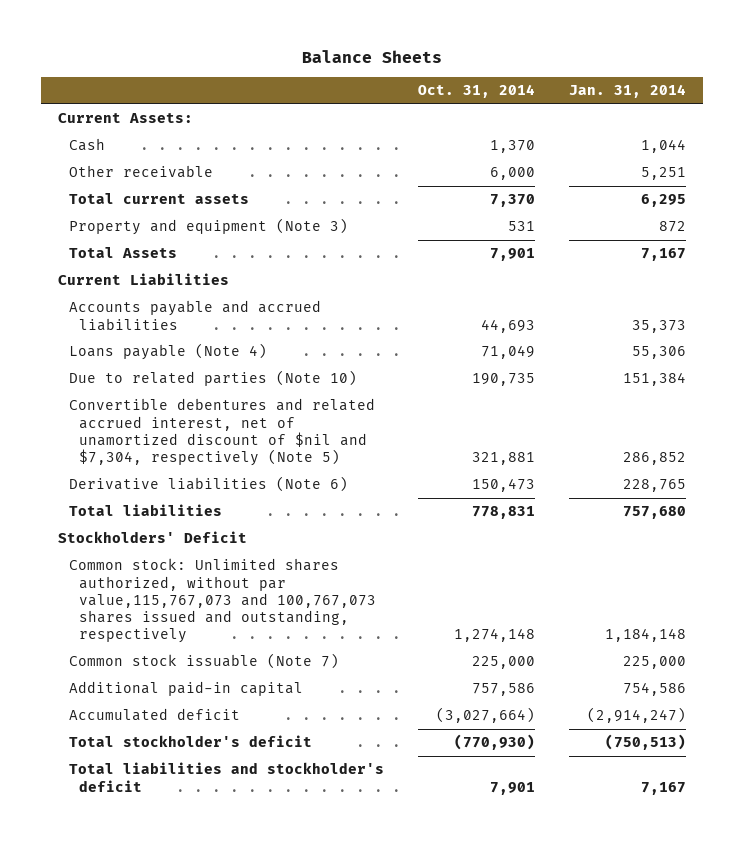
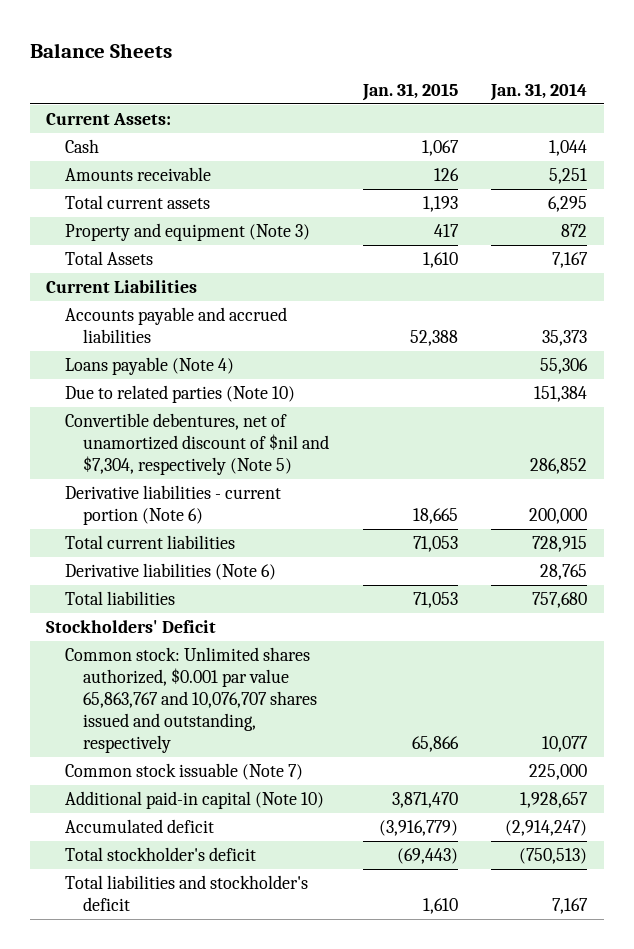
- | Oct. 31, 2014 | Jan. 31, 2014
+ | Jan. 31, 2015 | Jan. 31, 2014
- Other receivable | 6,000 | 5,251
+ Amounts receivable | 126 | 5,251
- Convertible debentures and related accrued interest, net of unamortized discount of $nil and $7,304, respectively (Note 5) | 321,881 | 286,852
- Derivative liabilities (Note 6) | 150,473 | 228,765
+ Convertible debentures, net of unamortized discount of $nil and $7,304, respectively (Note 5) | | 286,852
+ Derivative liabilities - current portion (Note 6) | 18,665 | 200,000
+ Total current liabilities | 71,053 | 728,915
+ Derivative liabilities (Note 6) | | 28,765
- Common stock: Unlimited shares authorized, without par value,115,767,073 and 100,767,073 shares issued and outstanding, respectively | 1,274,148 | 1,184,148
+ Common stock: Unlimited shares authorized, $0.001 par value 65,863,767 and 10,076,707 shares issued and outstanding, respectively | 65,866 | 10,077
- Additional paid-in capital | 757,586 | 754,586
+ Additional paid-in capital (Note 10) | 3,871,470 | 1,928,657

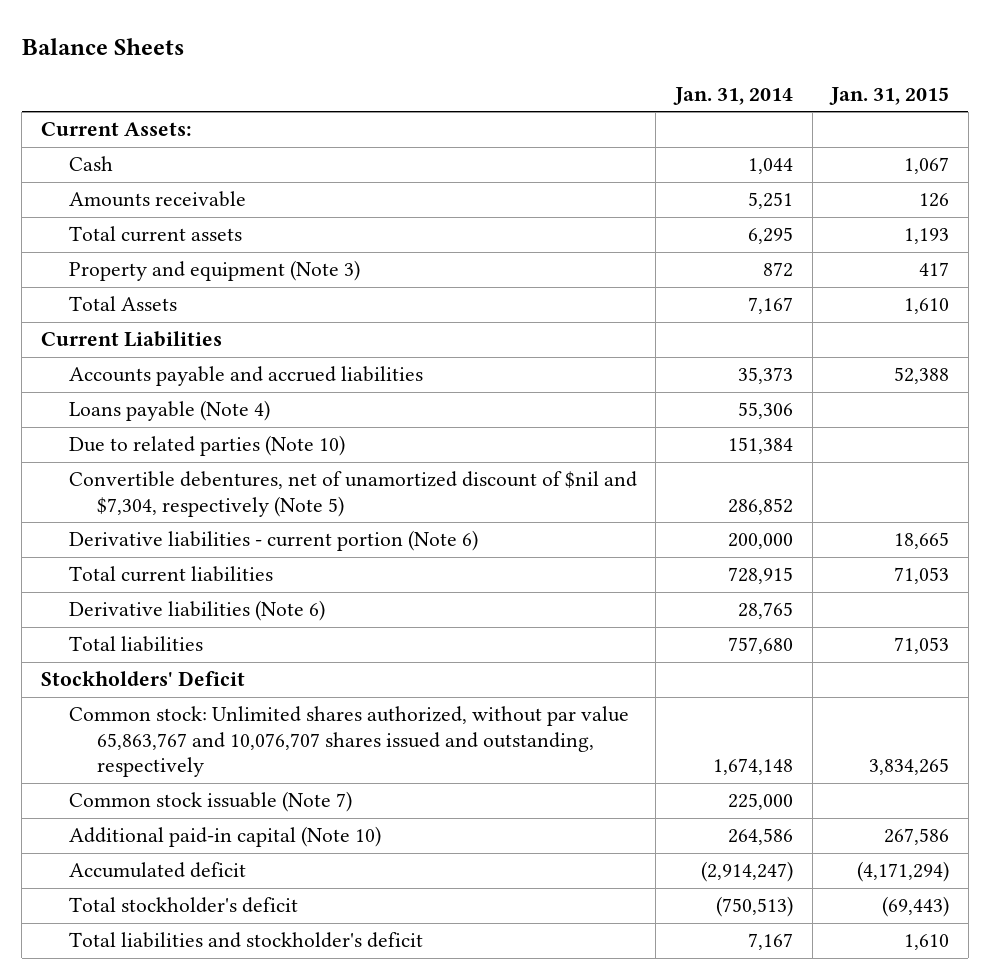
- | Jan. 31, 2015 | Jan. 31, 2014
+ | Jan. 31, 2014 | Jan. 31, 2015
- Common stock: Unlimited shares authorized, $0.001 par value 65,863,767 and 10,076,707 shares issued and outstanding, respectively | 65,866 | 10,077
+ Common stock: Unlimited shares authorized, without par value 65,863,767 and 10,076,707 shares issued and outstanding, respectively | 1,674,148 | 3,834,265
- Additional paid-in capital (Note 10) | 3,871,470 | 1,928,657
- Accumulated deficit | (3,916,779) | (2,914,247)
+ Additional paid-in capital (Note 10) | 264,586 | 267,586
+ Accumulated deficit | (2,914,247) | (4,171,294)

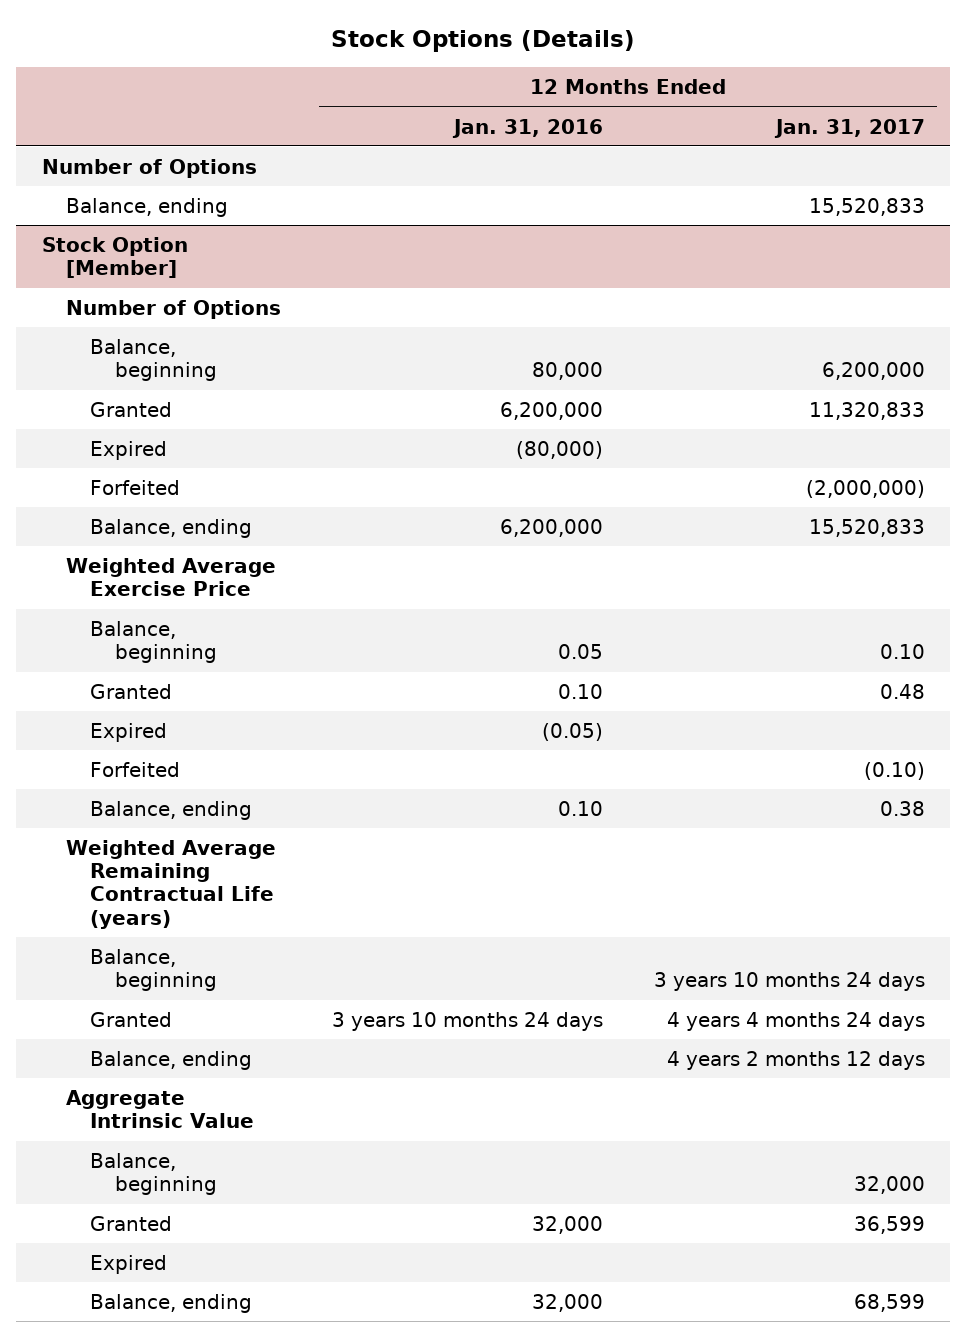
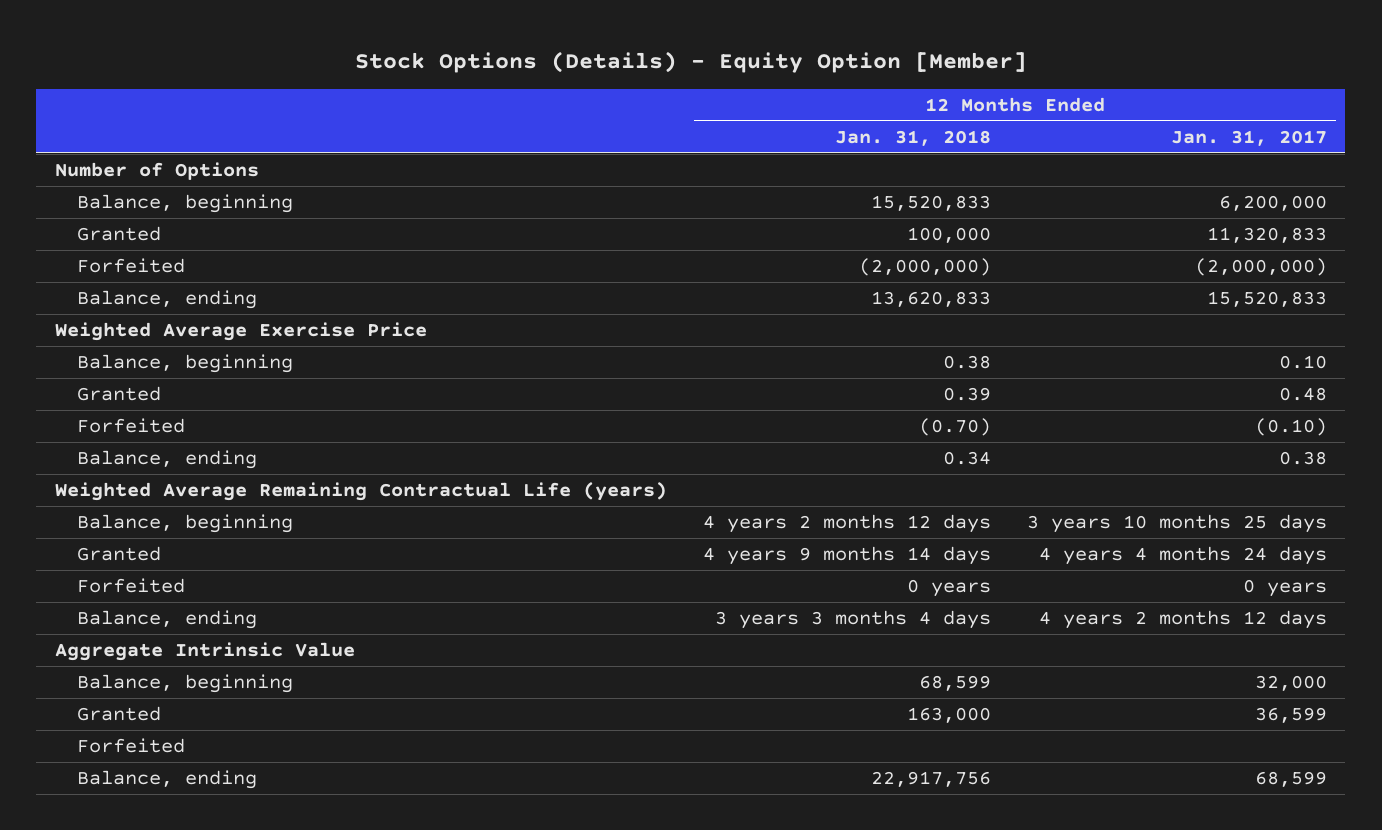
- Stock Options (Details)
+ Stock Options (Details) - Equity Option [Member]
- | 12 Months Ended Jan. 31, 2016 | 12 Months Ended Jan. 31, 2017
+ | 12 Months Ended Jan. 31, 2018 | 12 Months Ended Jan. 31, 2017
- Balance, ending | | 15,520,833
- Stock Option [Member]
- Number of Options
- Expired | (80,000) |
- Expired | (0.05) |
- Balance, beginning | | 3 years 10 months 24 days
+ Balance, beginning | 4 years 2 months 12 days | 3 years 10 months 25 days
+ Forfeited | 0 years | 0 years
- Expired
+ Forfeited

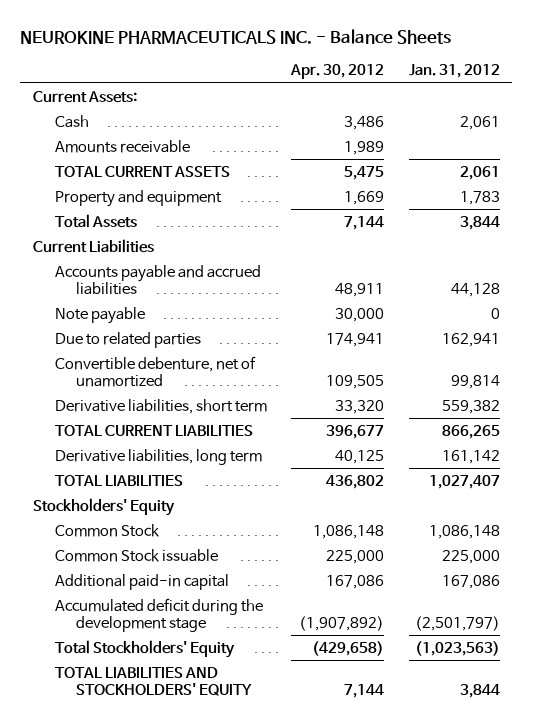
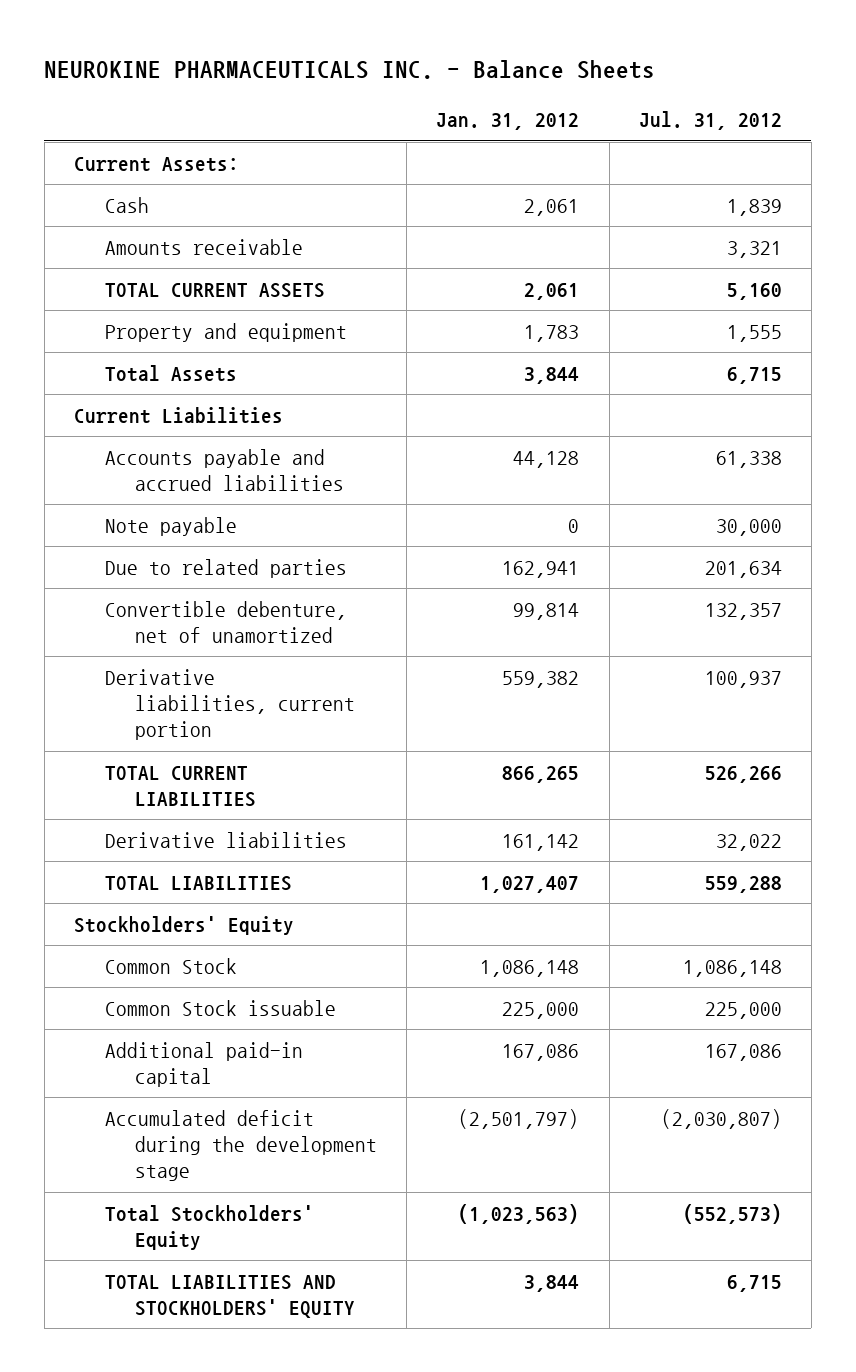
- | Apr. 30, 2012 | Jan. 31, 2012
+ | Jan. 31, 2012 | Jul. 31, 2012
- Derivative liabilities, short term | 33,320 | 559,382
+ Derivative liabilities, current portion | 559,382 | 100,937
- Derivative liabilities, long term | 40,125 | 161,142
+ Derivative liabilities | 161,142 | 32,022

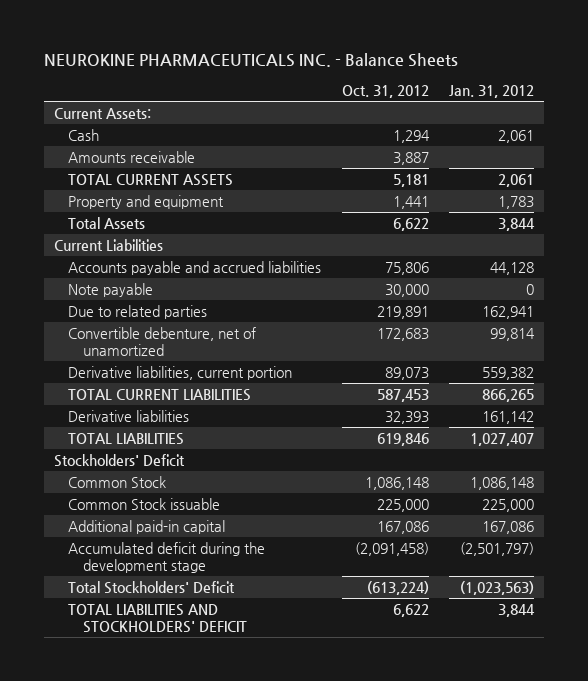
- | Jan. 31, 2012 | Jul. 31, 2012
+ | Oct. 31, 2012 | Jan. 31, 2012
- Stockholders' Equity
+ Stockholders' Deficit
- Total Stockholders' Equity | (1,023,563) | (552,573)
- TOTAL LIABILITIES AND STOCKHOLDERS' EQUITY | 3,844 | 6,715
+ Total Stockholders' Deficit | (613,224) | (1,023,563)
+ TOTAL LIABILITIES AND STOCKHOLDERS' DEFICIT | 6,622 | 3,844

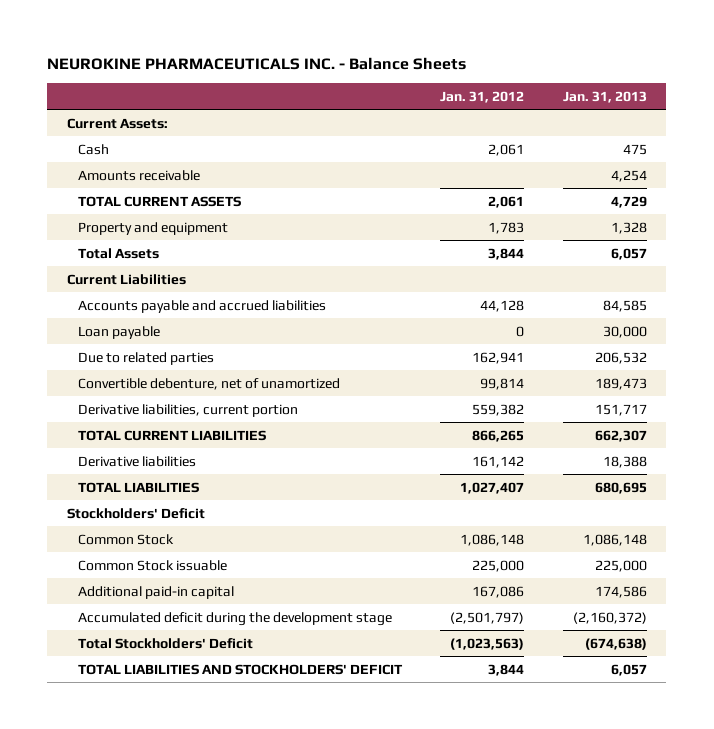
- | Oct. 31, 2012 | Jan. 31, 2012
+ | Jan. 31, 2012 | Jan. 31, 2013
- Note payable | 30,000 | 0
+ Loan payable | 0 | 30,000

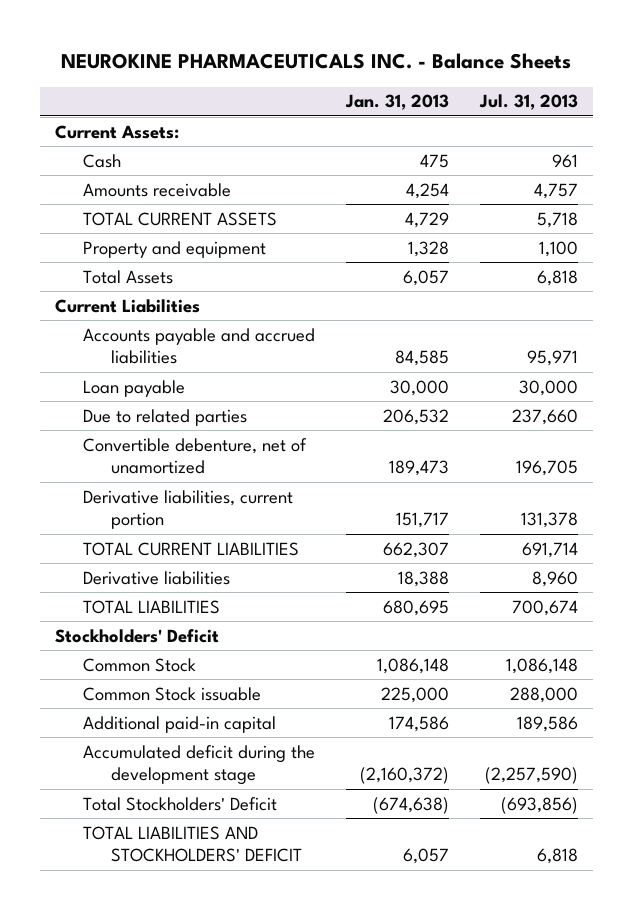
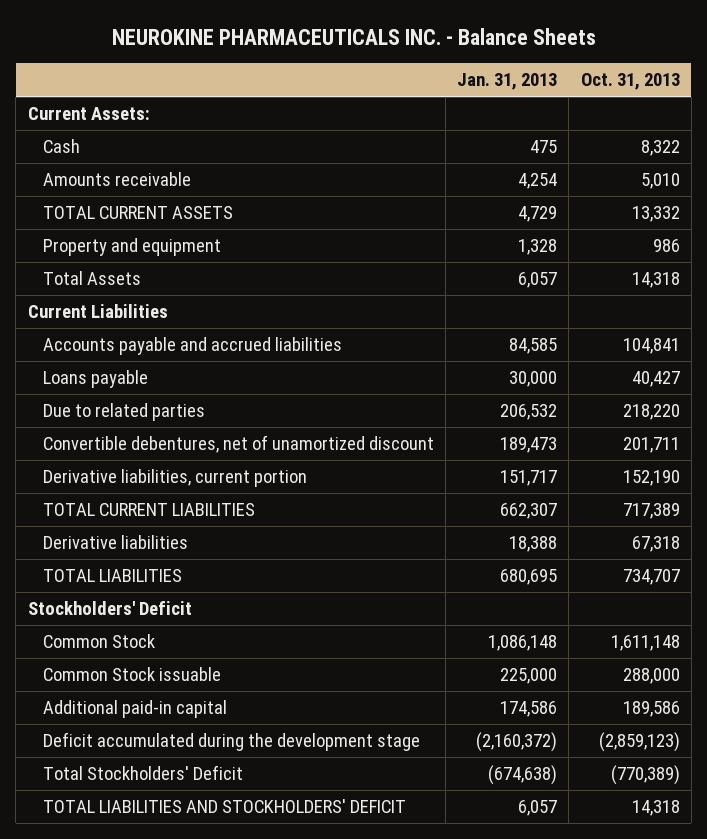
- | Jan. 31, 2013 | Jul. 31, 2013
+ | Jan. 31, 2013 | Oct. 31, 2013
- Loan payable | 30,000 | 30,000
+ Loans payable | 30,000 | 40,427
- Convertible debenture, net of unamortized | 189,473 | 196,705
+ Convertible debentures, net of unamortized discount | 189,473 | 201,711
- Accumulated deficit during the development stage | (2,160,372) | (2,257,590)
+ Deficit accumulated during the development stage | (2,160,372) | (2,859,123)

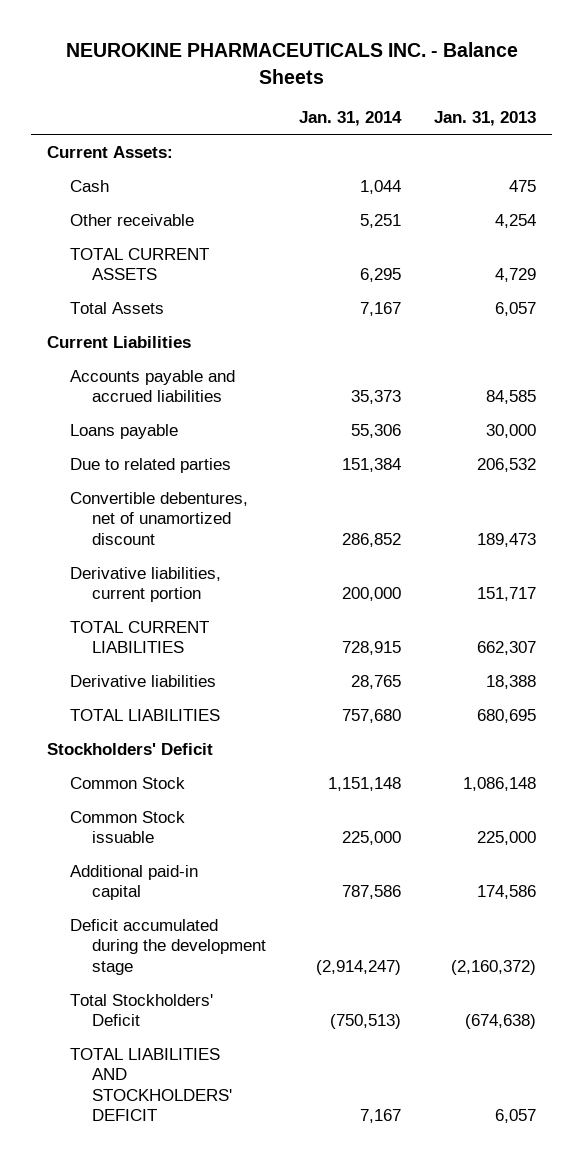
- | Jan. 31, 2013 | Oct. 31, 2013
+ | Jan. 31, 2014 | Jan. 31, 2013
- Amounts receivable | 4,254 | 5,010
+ Other receivable | 5,251 | 4,254
- Property and equipment | 1,328 | 986

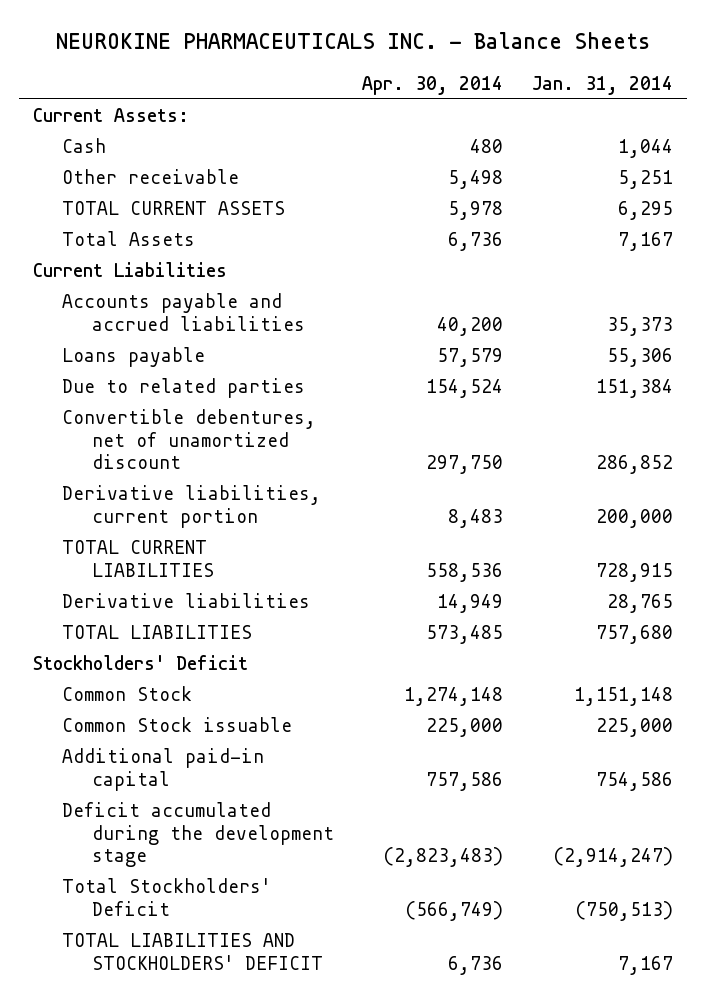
- | Jan. 31, 2014 | Jan. 31, 2013
+ | Apr. 30, 2014 | Jan. 31, 2014
- Additional paid-in capital | 787,586 | 174,586
+ Additional paid-in capital | 757,586 | 754,586

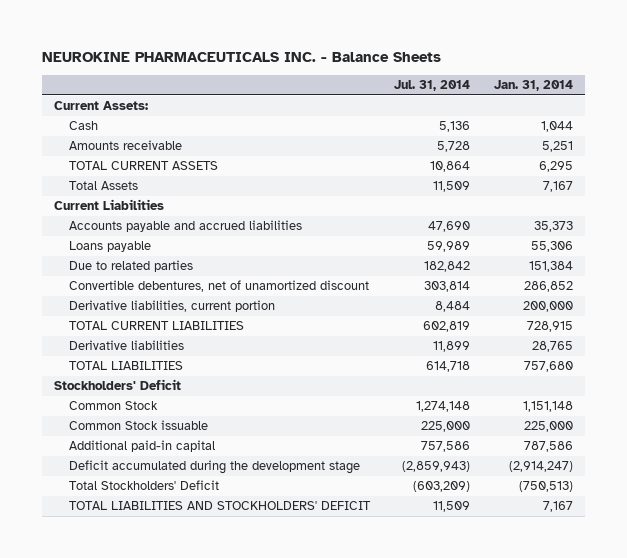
- | Apr. 30, 2014 | Jan. 31, 2014
+ | Jul. 31, 2014 | Jan. 31, 2014
- Other receivable | 5,498 | 5,251
+ Amounts receivable | 5,728 | 5,251
- Additional paid-in capital | 757,586 | 754,586
+ Additional paid-in capital | 757,586 | 787,586

